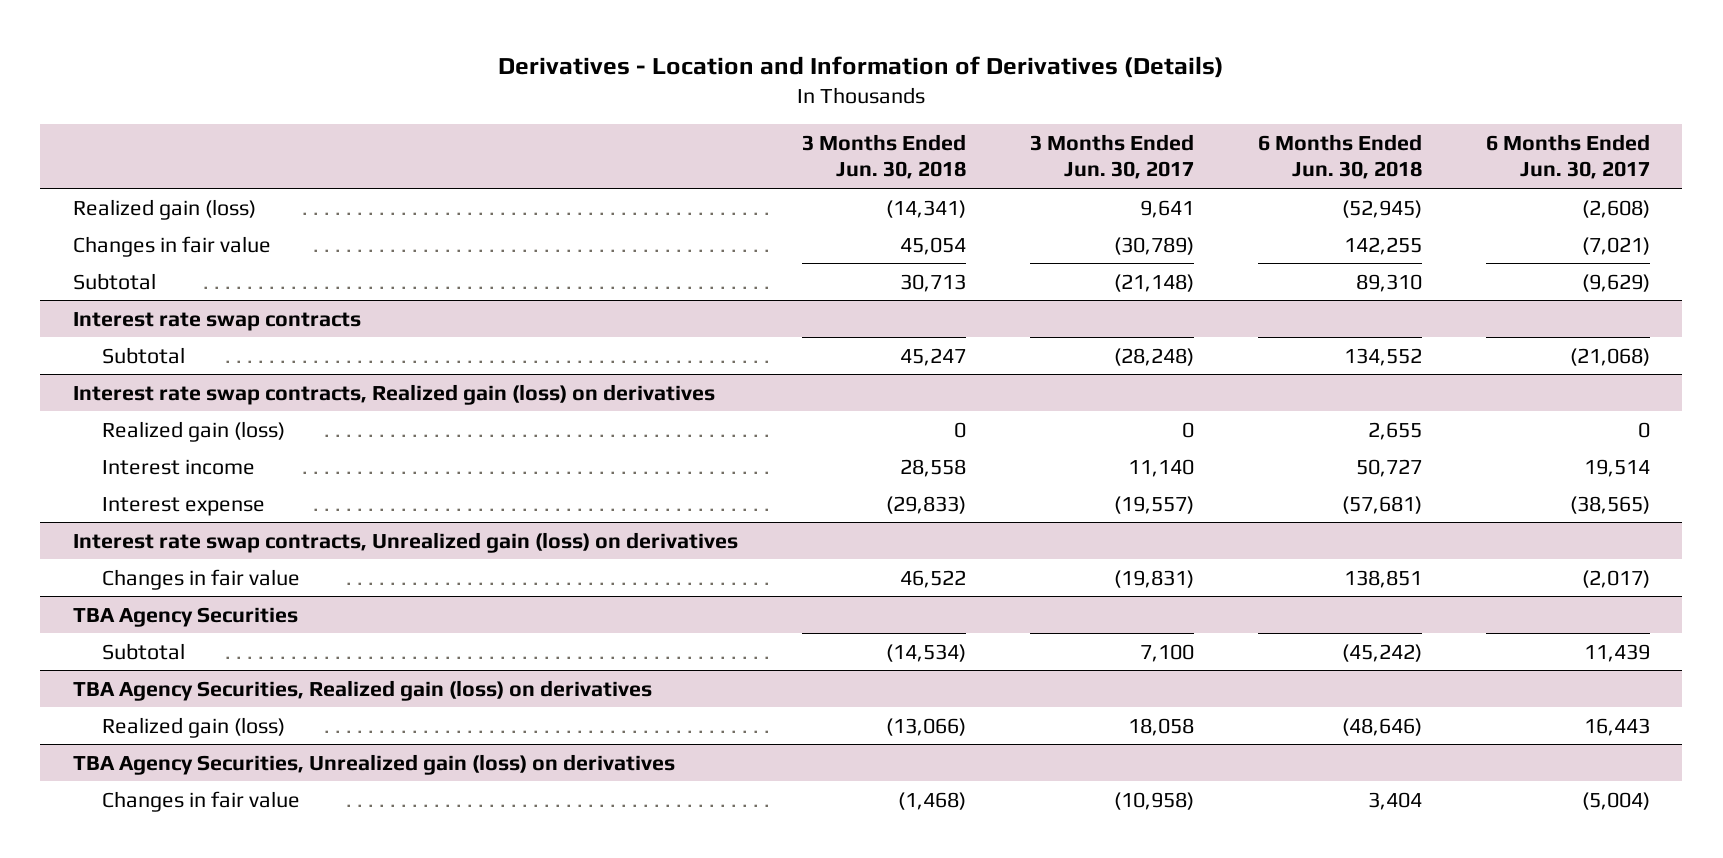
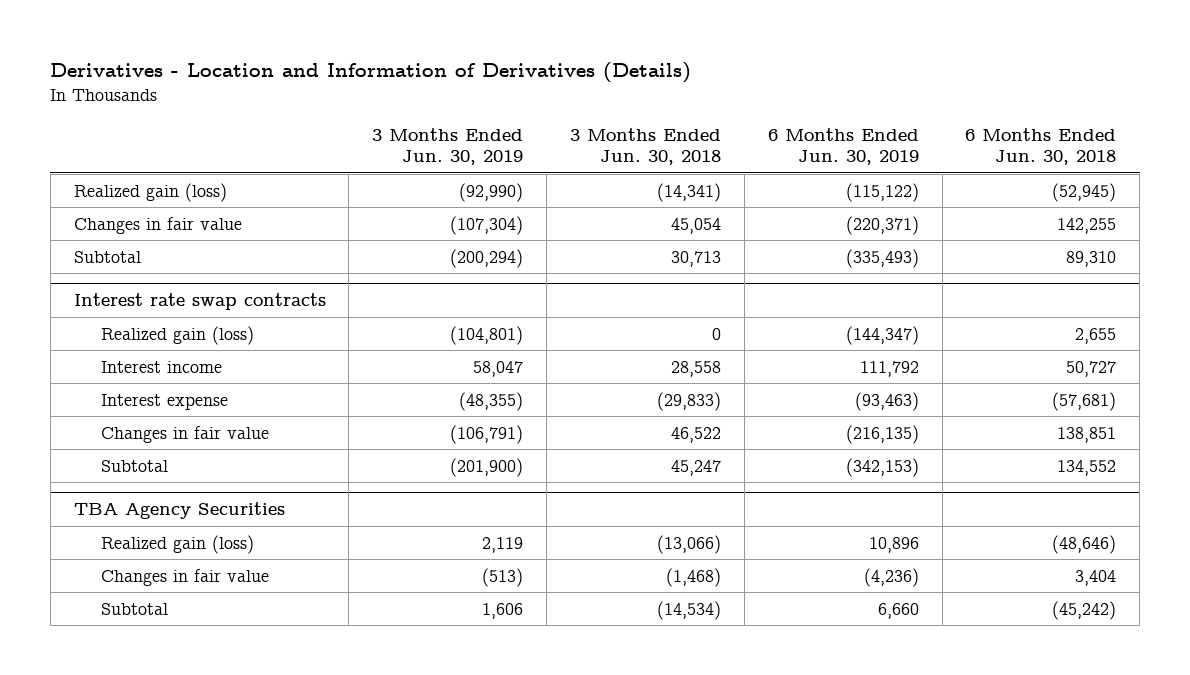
- | 3 Months Ended Jun. 30, 2018 | 3 Months Ended Jun. 30, 2017 | 6 Months Ended Jun. 30, 2018 | 6 Months Ended Jun. 30, 2017
+ | 3 Months Ended Jun. 30, 2019 | 3 Months Ended Jun. 30, 2018 | 6 Months Ended Jun. 30, 2019 | 6 Months Ended Jun. 30, 2018
- Interest rate swap contracts, Realized gain (loss) on derivatives
- Interest rate swap contracts, Unrealized gain (loss) on derivatives
@ Interest rate swap contracts
moved down: Subtotal | (201,900) | 45,247 | (342,153) | 134,552
- TBA Agency Securities, Realized gain (loss) on derivatives
- TBA Agency Securities, Unrealized gain (loss) on derivatives
@ TBA Agency Securities
moved down: Subtotal | 1,606 | (14,534) | 6,660 | (45,242)

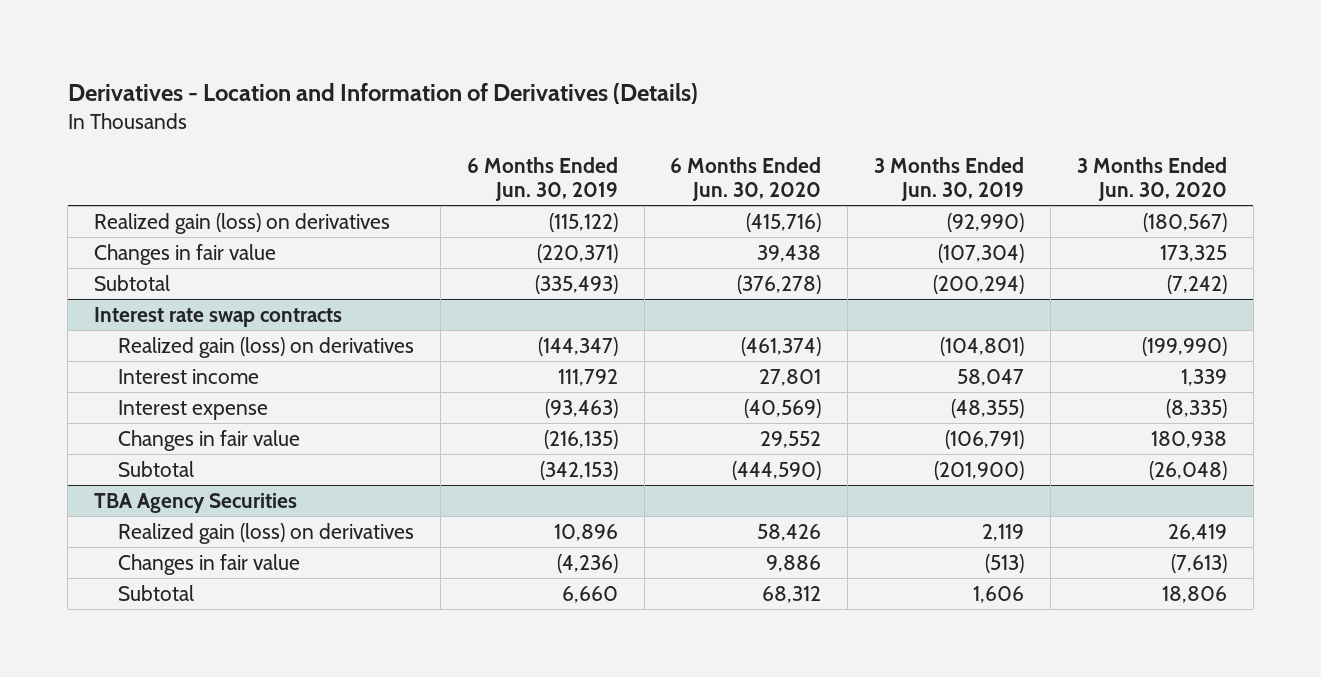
- | 3 Months Ended Jun. 30, 2019 | 3 Months Ended Jun. 30, 2018 | 6 Months Ended Jun. 30, 2019 | 6 Months Ended Jun. 30, 2018
+ | 6 Months Ended Jun. 30, 2019 | 6 Months Ended Jun. 30, 2020 | 3 Months Ended Jun. 30, 2019 | 3 Months Ended Jun. 30, 2020
- Realized gain (loss) | (92,990) | (14,341) | (115,122) | (52,945)
+ Realized gain (loss) on derivatives | (115,122) | (415,716) | (92,990) | (180,567)
@ Interest rate swap contracts
- Realized gain (loss) | (104,801) | 0 | (144,347) | 2,655
+ Realized gain (loss) on derivatives | (144,347) | (461,374) | (104,801) | (199,990)
@ TBA Agency Securities
- Realized gain (loss) | 2,119 | (13,066) | 10,896 | (48,646)
+ Realized gain (loss) on derivatives | 10,896 | 58,426 | 2,119 | 26,419

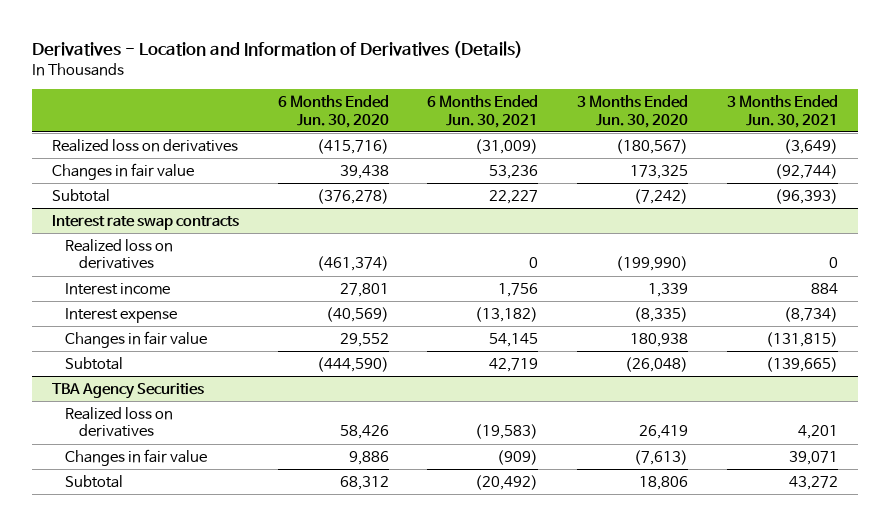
- | 6 Months Ended Jun. 30, 2019 | 6 Months Ended Jun. 30, 2020 | 3 Months Ended Jun. 30, 2019 | 3 Months Ended Jun. 30, 2020
+ | 6 Months Ended Jun. 30, 2020 | 6 Months Ended Jun. 30, 2021 | 3 Months Ended Jun. 30, 2020 | 3 Months Ended Jun. 30, 2021
- Realized gain (loss) on derivatives | (115,122) | (415,716) | (92,990) | (180,567)
+ Realized loss on derivatives | (415,716) | (31,009) | (180,567) | (3,649)
@ Interest rate swap contracts
- Realized gain (loss) on derivatives | (144,347) | (461,374) | (104,801) | (199,990)
+ Realized loss on derivatives | (461,374) | 0 | (199,990) | 0
@ TBA Agency Securities
- Realized gain (loss) on derivatives | 10,896 | 58,426 | 2,119 | 26,419
+ Realized loss on derivatives | 58,426 | (19,583) | 26,419 | 4,201

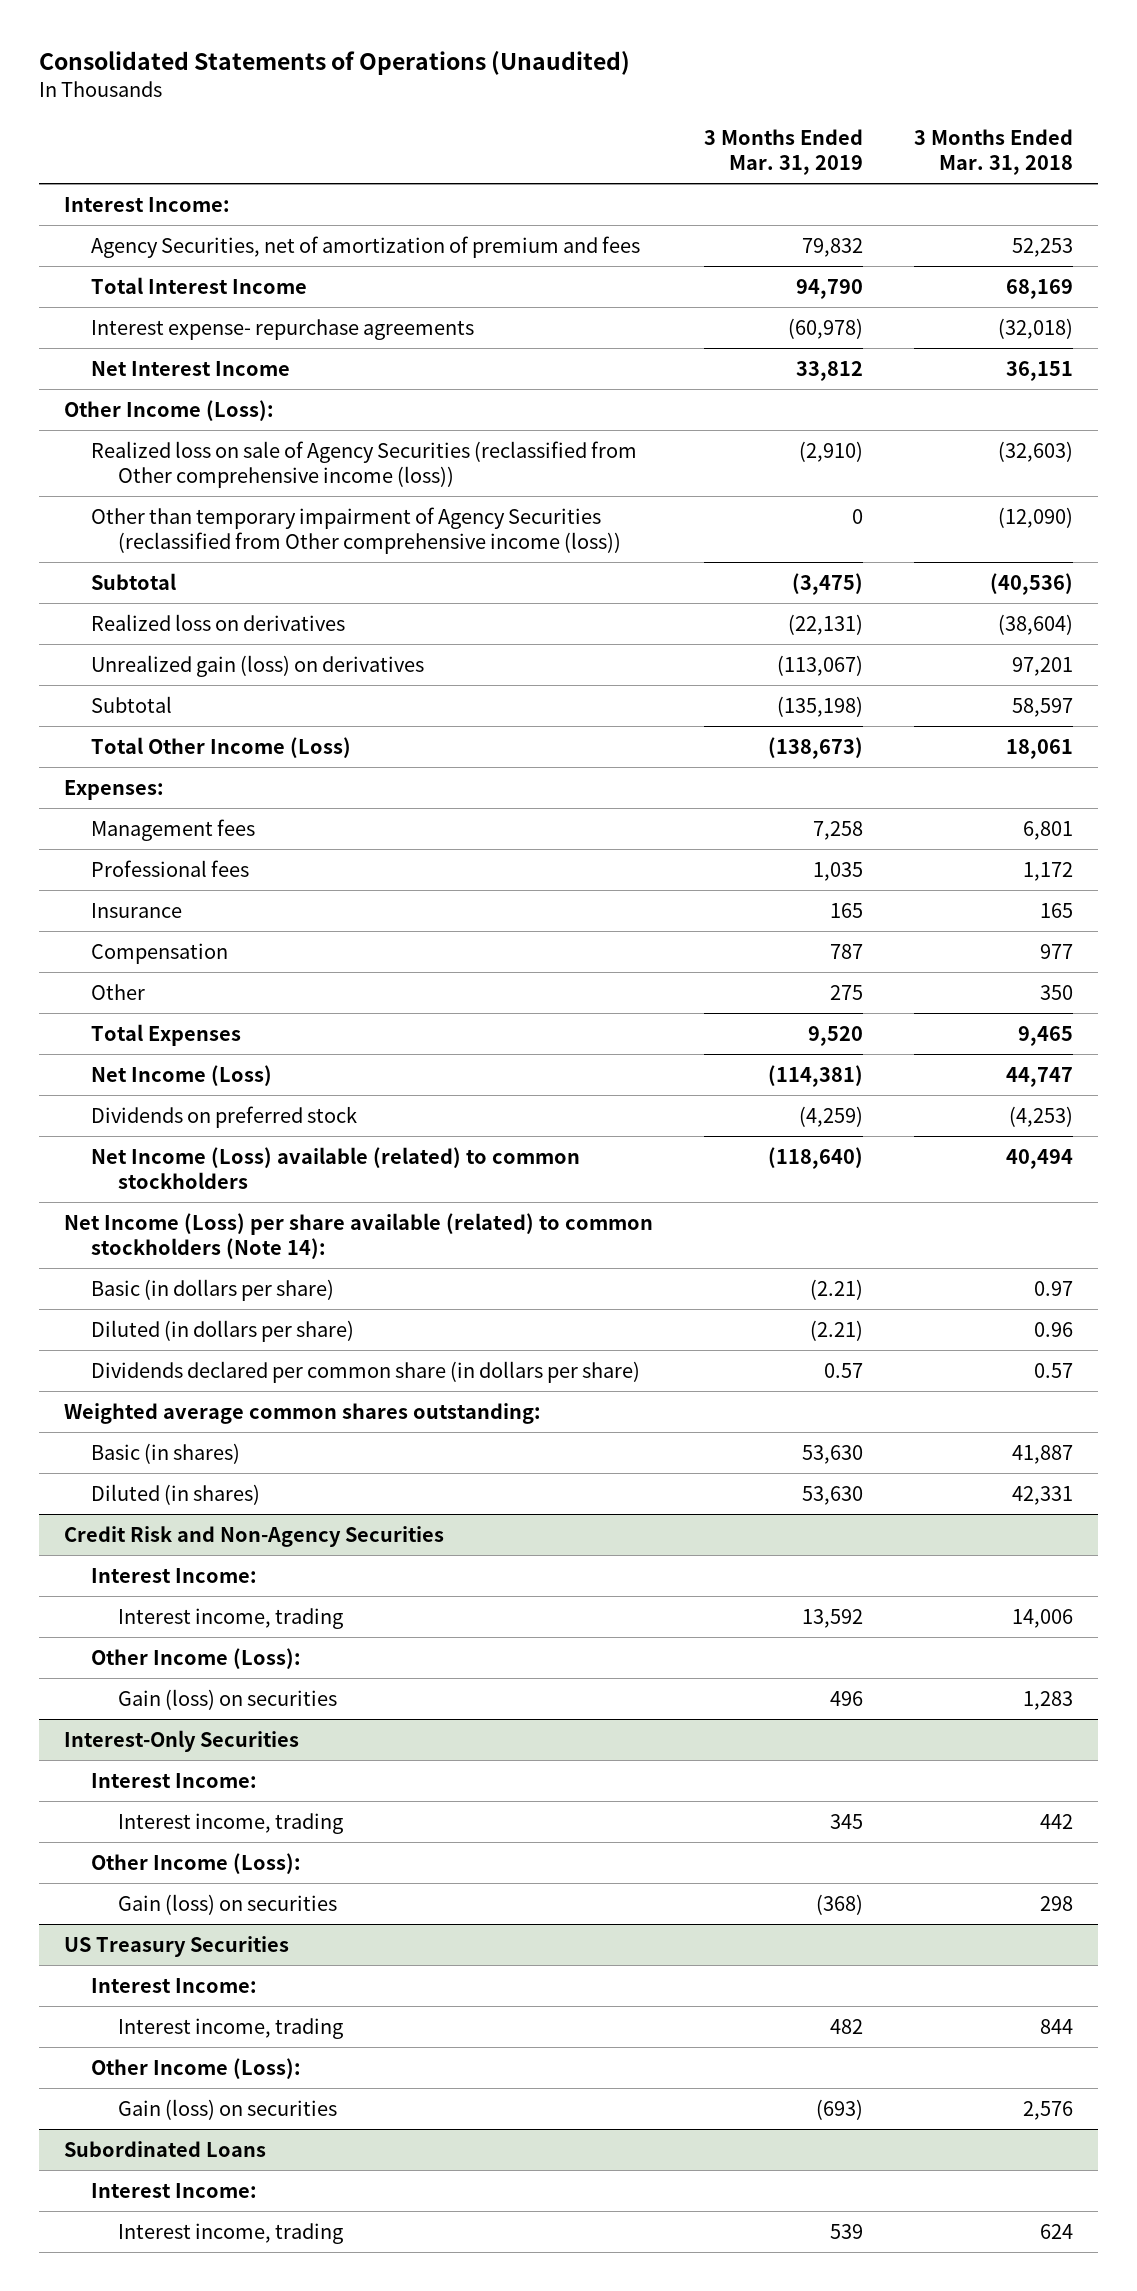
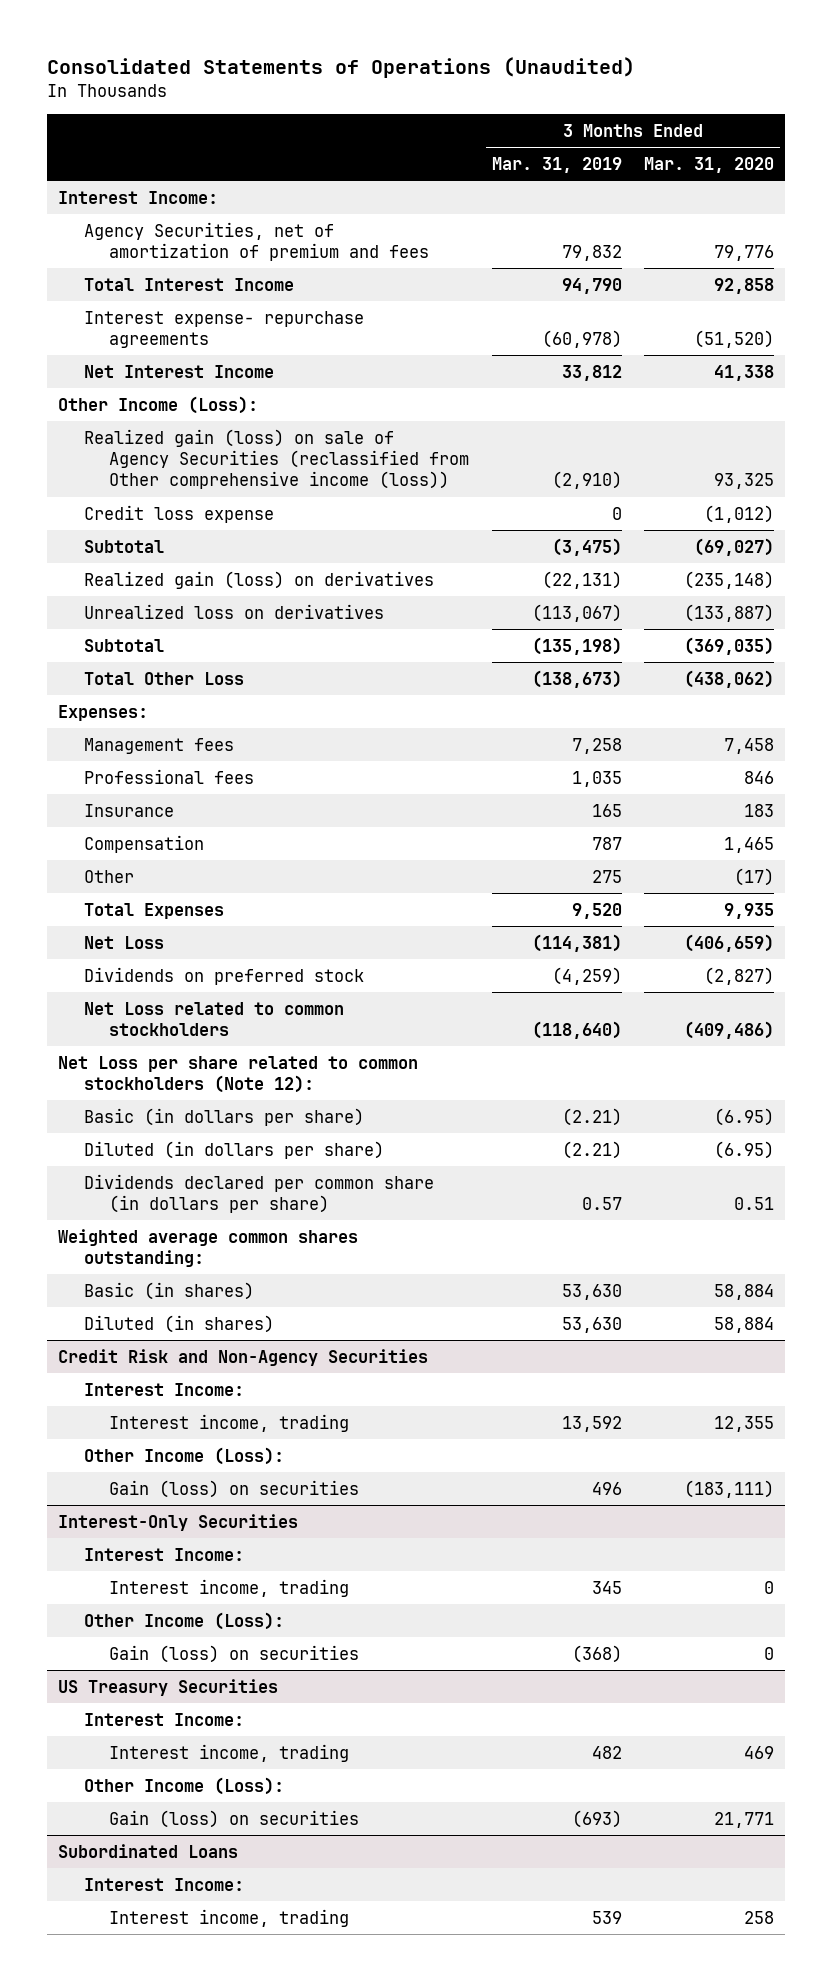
- | 3 Months Ended Mar. 31, 2019 | 3 Months Ended Mar. 31, 2018
+ | 3 Months Ended Mar. 31, 2019 | 3 Months Ended Mar. 31, 2020
- Realized loss on sale of Agency Securities (reclassified from Other comprehensive income (loss)) | (2,910) | (32,603)
- Other than temporary impairment of Agency Securities (reclassified from Other comprehensive income (loss)) | 0 | (12,090)
+ Realized gain (loss) on sale of Agency Securities (reclassified from Other comprehensive income (loss)) | (2,910) | 93,325
+ Credit loss expense | 0 | (1,012)
- Realized loss on derivatives | (22,131) | (38,604)
- Unrealized gain (loss) on derivatives | (113,067) | 97,201
+ Realized gain (loss) on derivatives | (22,131) | (235,148)
+ Unrealized loss on derivatives | (113,067) | (133,887)
- Total Other Income (Loss) | (138,673) | 18,061
+ Total Other Loss | (138,673) | (438,062)
- Net Income (Loss) | (114,381) | 44,747
+ Net Loss | (114,381) | (406,659)
- Net Income (Loss) available (related) to common stockholders | (118,640) | 40,494
- Net Income (Loss) per share available (related) to common stockholders (Note 14):
+ Net Loss related to common stockholders | (118,640) | (409,486)
+ Net Loss per share related to common stockholders (Note 12):

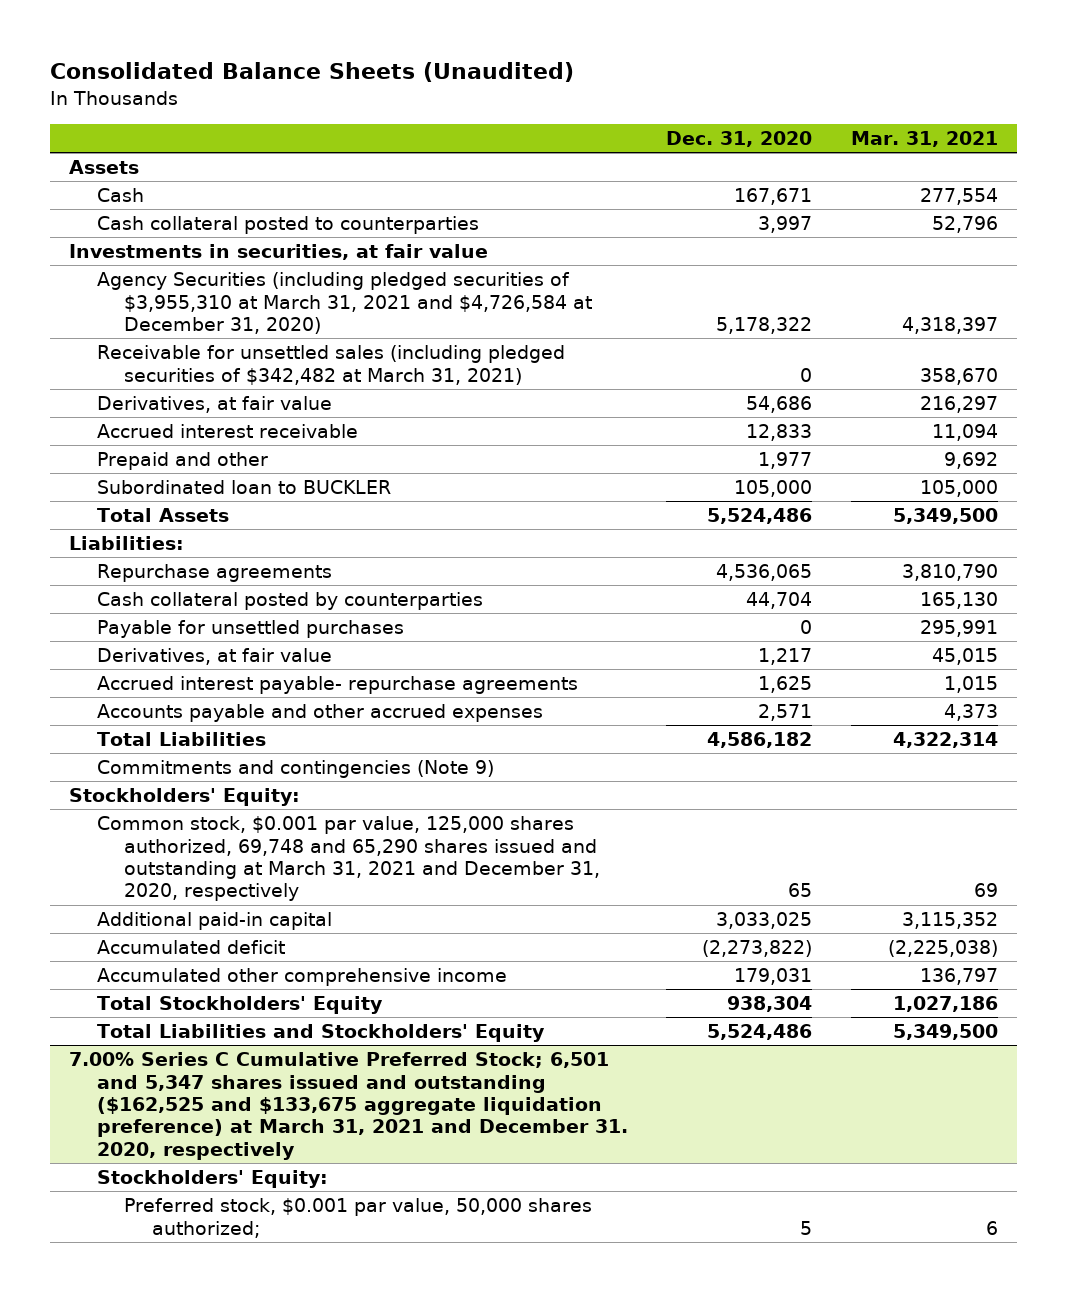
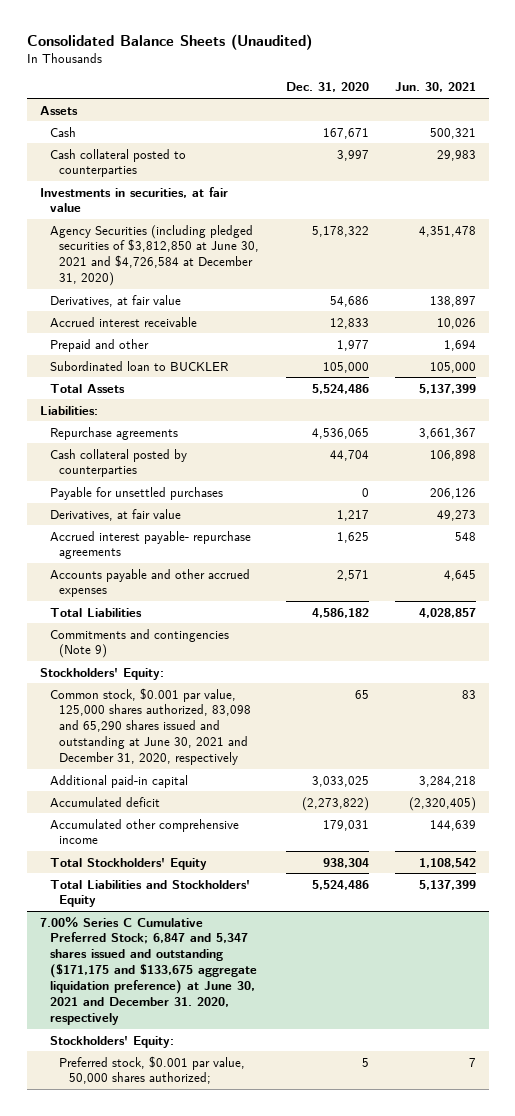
- | Dec. 31, 2020 | Mar. 31, 2021
+ | Dec. 31, 2020 | Jun. 30, 2021
- Agency Securities (including pledged securities of $3,955,310 at March 31, 2021 and $4,726,584 at December 31, 2020) | 5,178,322 | 4,318,397
- Receivable for unsettled sales (including pledged securities of $342,482 at March 31, 2021) | 0 | 358,670
+ Agency Securities (including pledged securities of $3,812,850 at June 30, 2021 and $4,726,584 at December 31, 2020) | 5,178,322 | 4,351,478
- Common stock, $0.001 par value, 125,000 shares authorized, 69,748 and 65,290 shares issued and outstanding at March 31, 2021 and December 31, 2020, respectively | 65 | 69
+ Common stock, $0.001 par value, 125,000 shares authorized, 83,098 and 65,290 shares issued and outstanding at June 30, 2021 and December 31, 2020, respectively | 65 | 83
- 7.00% Series C Cumulative Preferred Stock; 6,501 and 5,347 shares issued and outstanding ($162,525 and $133,675 aggregate liquidation preference) at March 31, 2021 and December 31. 2020, respectively
+ 7.00% Series C Cumulative Preferred Stock; 6,847 and 5,347 shares issued and outstanding ($171,175 and $133,675 aggregate liquidation preference) at June 30, 2021 and December 31. 2020, respectively

